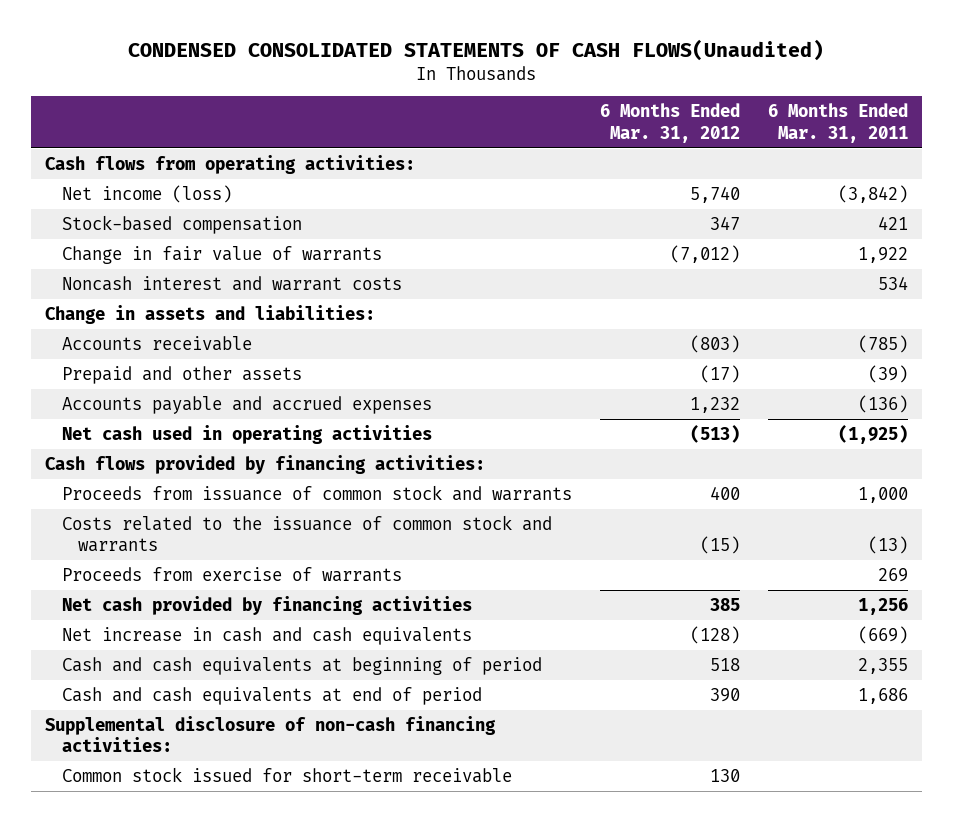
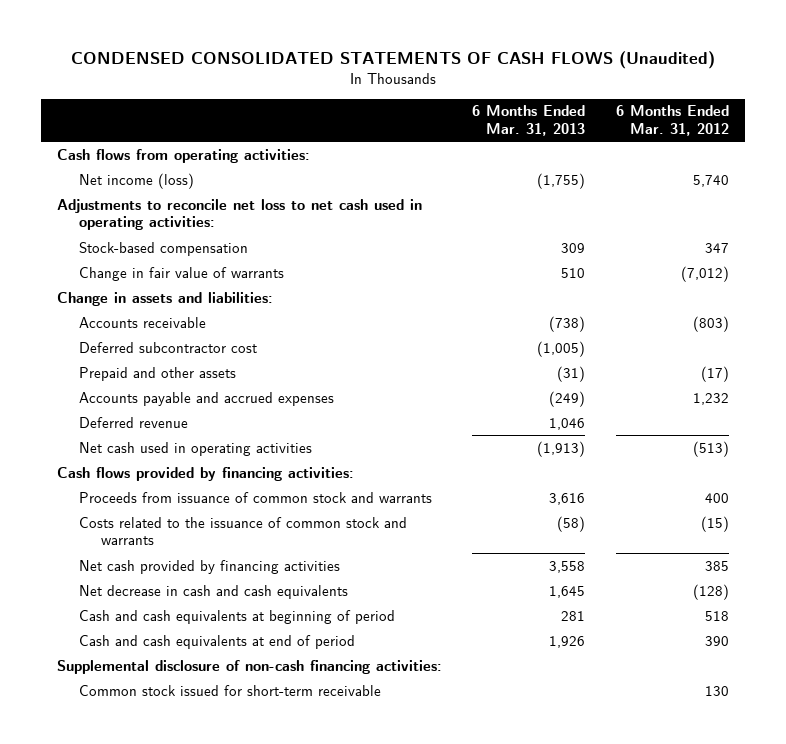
- CONDENSED CONSOLIDATED STATEMENTS OF CASH FLOWS(Unaudited)
+ CONDENSED CONSOLIDATED STATEMENTS OF CASH FLOWS (Unaudited)
- | 6 Months Ended Mar. 31, 2012 | 6 Months Ended Mar. 31, 2011
+ | 6 Months Ended Mar. 31, 2013 | 6 Months Ended Mar. 31, 2012
+ Adjustments to reconcile net loss to net cash used in operating activities:
- Noncash interest and warrant costs | | 534
+ Deferred subcontractor cost | (1,005) |
+ Deferred revenue | 1,046 |
- Proceeds from exercise of warrants | | 269
- Net increase in cash and cash equivalents | (128) | (669)
+ Net decrease in cash and cash equivalents | 1,645 | (128)

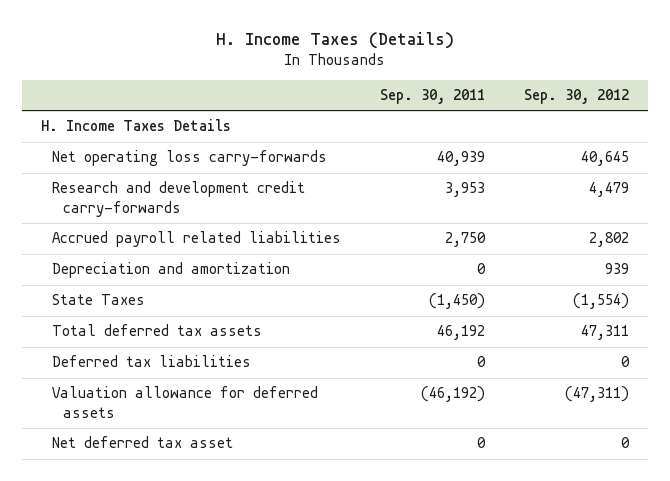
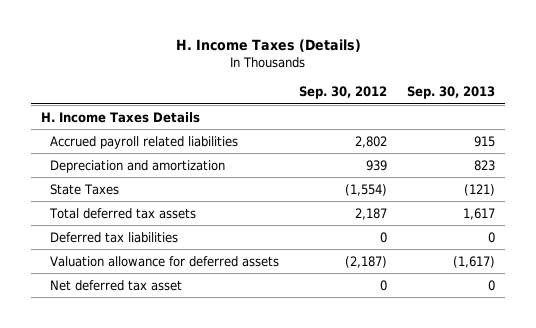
- | Sep. 30, 2011 | Sep. 30, 2012
+ | Sep. 30, 2012 | Sep. 30, 2013
- Net operating loss carry-forwards | 40,939 | 40,645
- Research and development credit carry-forwards | 3,953 | 4,479
- Total deferred tax assets | 46,192 | 47,311
+ Total deferred tax assets | 2,187 | 1,617
- Valuation allowance for deferred assets | (46,192) | (47,311)
+ Valuation allowance for deferred assets | (2,187) | (1,617)

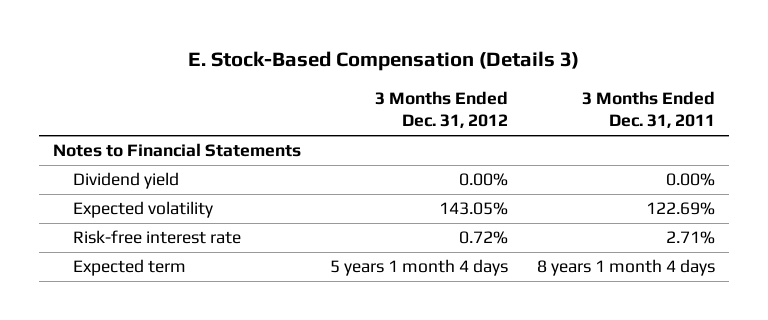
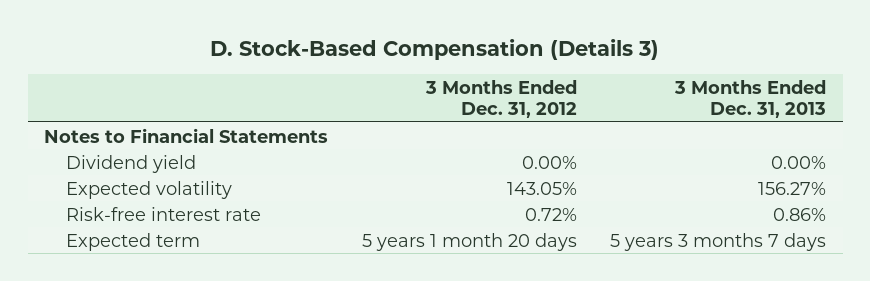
- E. Stock-Based Compensation (Details 3)
+ D. Stock-Based Compensation (Details 3)
- | 3 Months Ended Dec. 31, 2012 | 3 Months Ended Dec. 31, 2011
+ | 3 Months Ended Dec. 31, 2012 | 3 Months Ended Dec. 31, 2013
- Expected term | 5 years 1 month 4 days | 8 years 1 month 4 days
+ Expected term | 5 years 1 month 20 days | 5 years 3 months 7 days

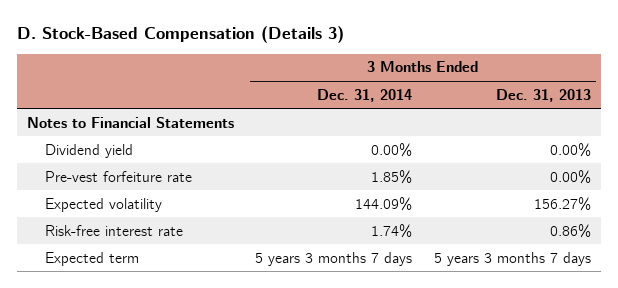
- | 3 Months Ended Dec. 31, 2012 | 3 Months Ended Dec. 31, 2013
+ | 3 Months Ended Dec. 31, 2014 | 3 Months Ended Dec. 31, 2013
+ Pre-vest forfeiture rate | 1.85% | 0.00%

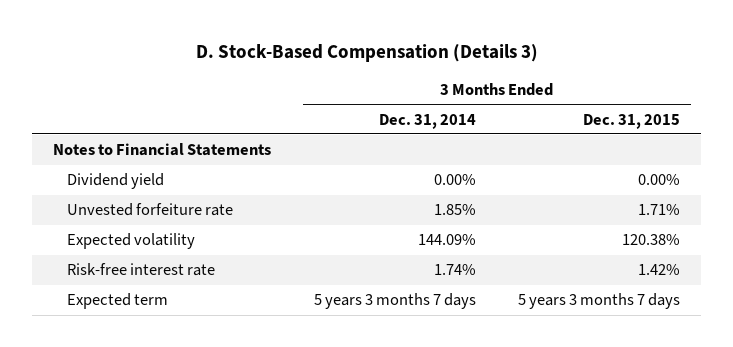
- | 3 Months Ended Dec. 31, 2014 | 3 Months Ended Dec. 31, 2013
+ | 3 Months Ended Dec. 31, 2014 | 3 Months Ended Dec. 31, 2015
- Pre-vest forfeiture rate | 1.85% | 0.00%
+ Unvested forfeiture rate | 1.85% | 1.71%

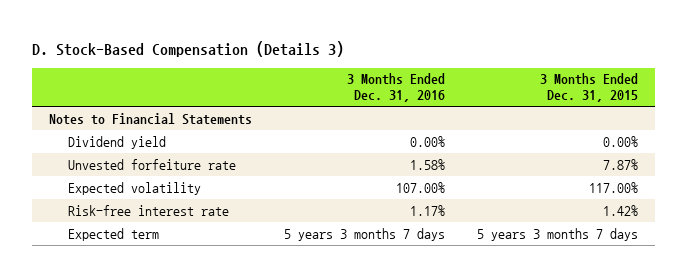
- | 3 Months Ended Dec. 31, 2014 | 3 Months Ended Dec. 31, 2015
+ | 3 Months Ended Dec. 31, 2016 | 3 Months Ended Dec. 31, 2015
- Unvested forfeiture rate | 1.85% | 1.71%
- Expected volatility | 144.09% | 120.38%
+ Unvested forfeiture rate | 1.58% | 7.87%
+ Expected volatility | 107.00% | 117.00%

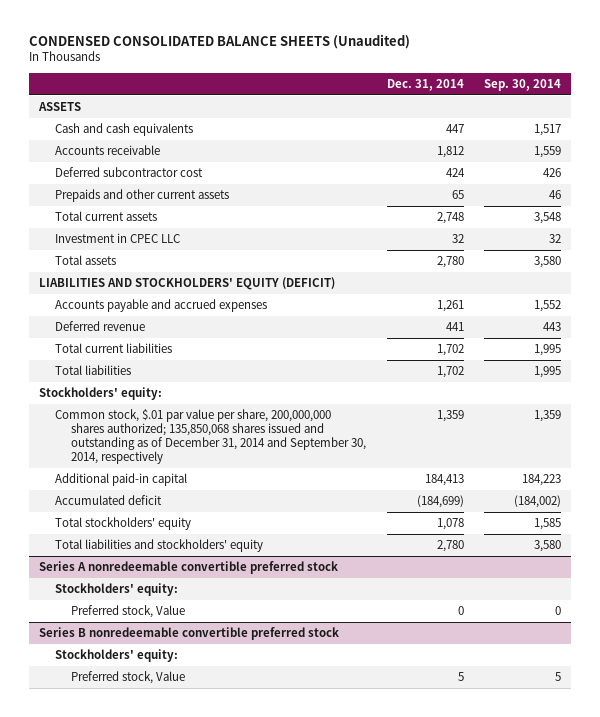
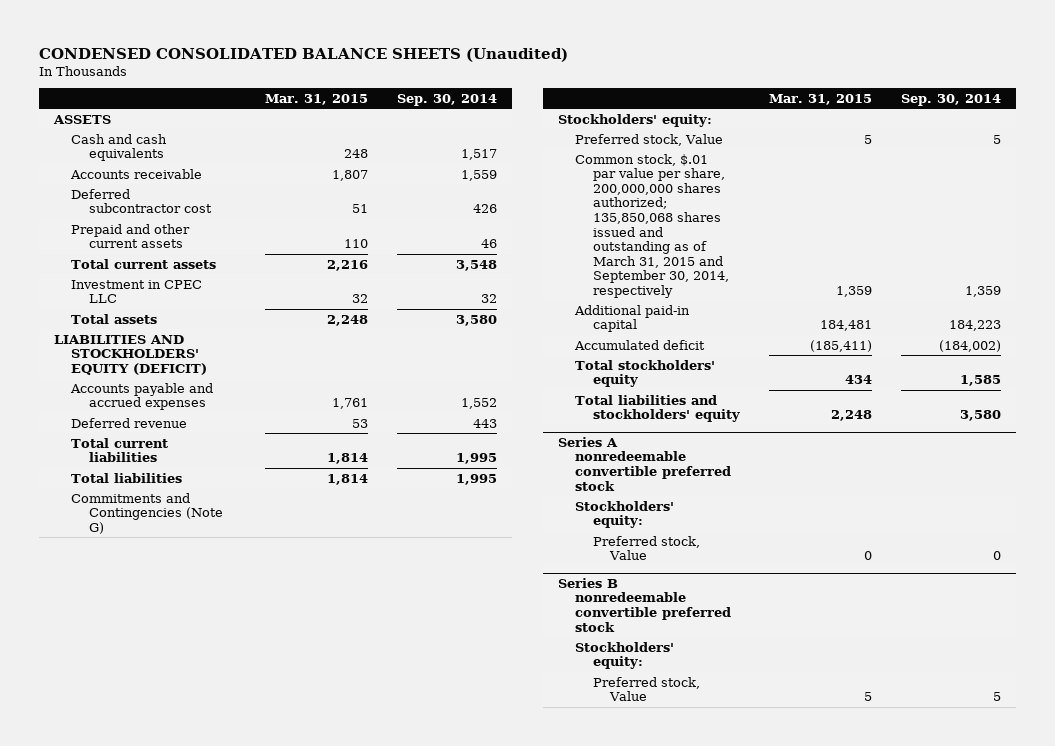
- | Dec. 31, 2014 | Sep. 30, 2014
+ | Mar. 31, 2015 | Sep. 30, 2014
- Prepaids and other current assets | 65 | 46
+ Prepaid and other current assets | 110 | 46
+ Commitments and Contingencies (Note G)
- Common stock, $.01 par value per share, 200,000,000 shares authorized; 135,850,068 shares issued and outstanding as of December 31, 2014 and September 30, 2014, respectively | 1,359 | 1,359
+ Preferred stock, Value | 5 | 5
+ Common stock, $.01 par value per share, 200,000,000 shares authorized; 135,850,068 shares issued and outstanding as of March 31, 2015 and September 30, 2014, respectively | 1,359 | 1,359

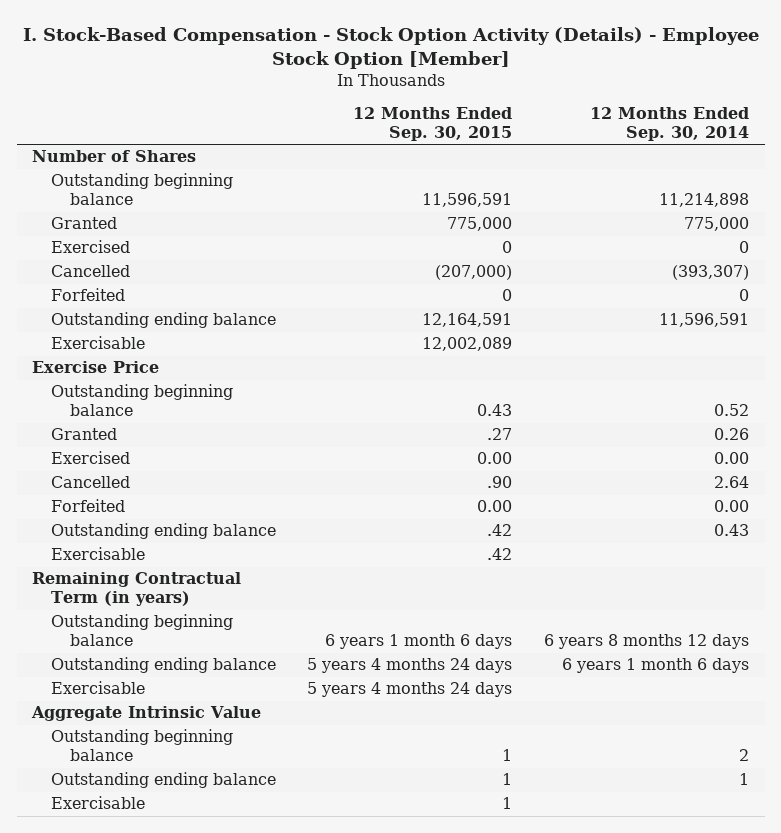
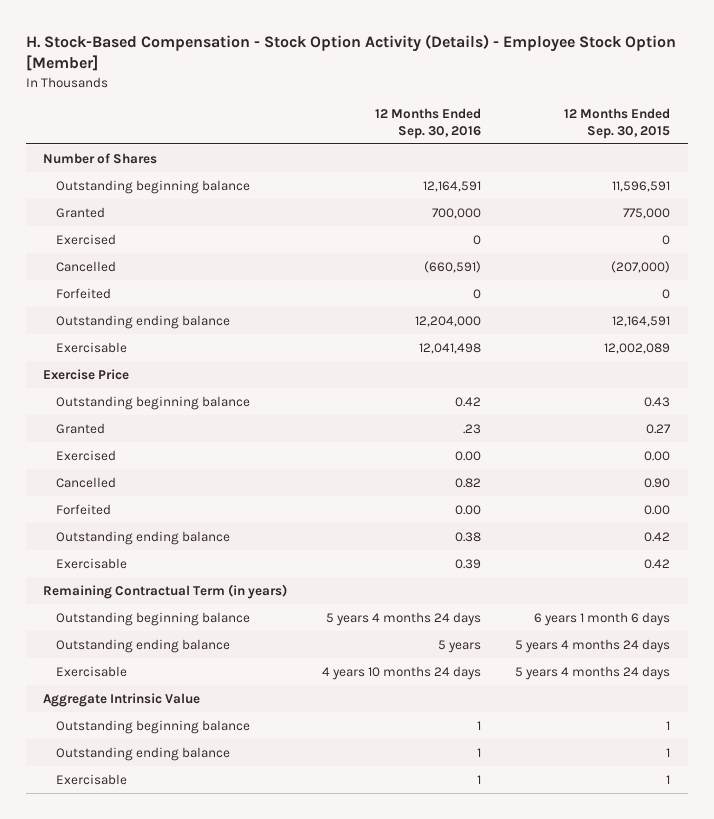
- I. Stock-Based Compensation - Stock Option Activity (Details) - Employee Stock Option [Member]
+ H. Stock-Based Compensation - Stock Option Activity (Details) - Employee Stock Option [Member]
- | 12 Months Ended Sep. 30, 2015 | 12 Months Ended Sep. 30, 2014
+ | 12 Months Ended Sep. 30, 2016 | 12 Months Ended Sep. 30, 2015
- Granted | .27 | 0.26
+ Granted | .23 | 0.27
- Cancelled | .90 | 2.64
+ Cancelled | 0.82 | 0.90
- Outstanding ending balance | .42 | 0.43
- Exercisable | .42 |
+ Outstanding ending balance | 0.38 | 0.42
+ Exercisable | 0.39 | 0.42

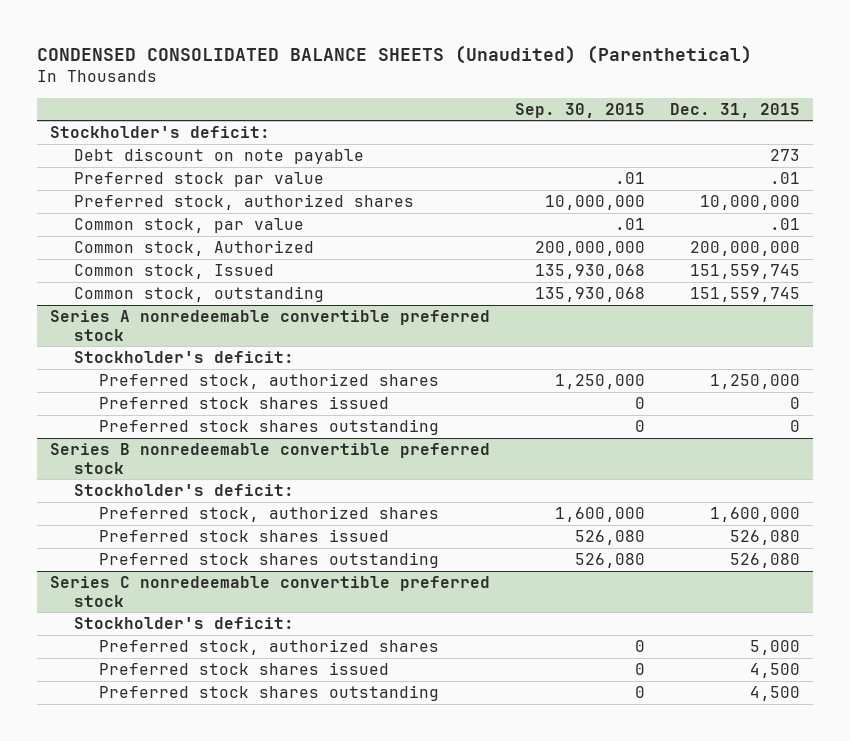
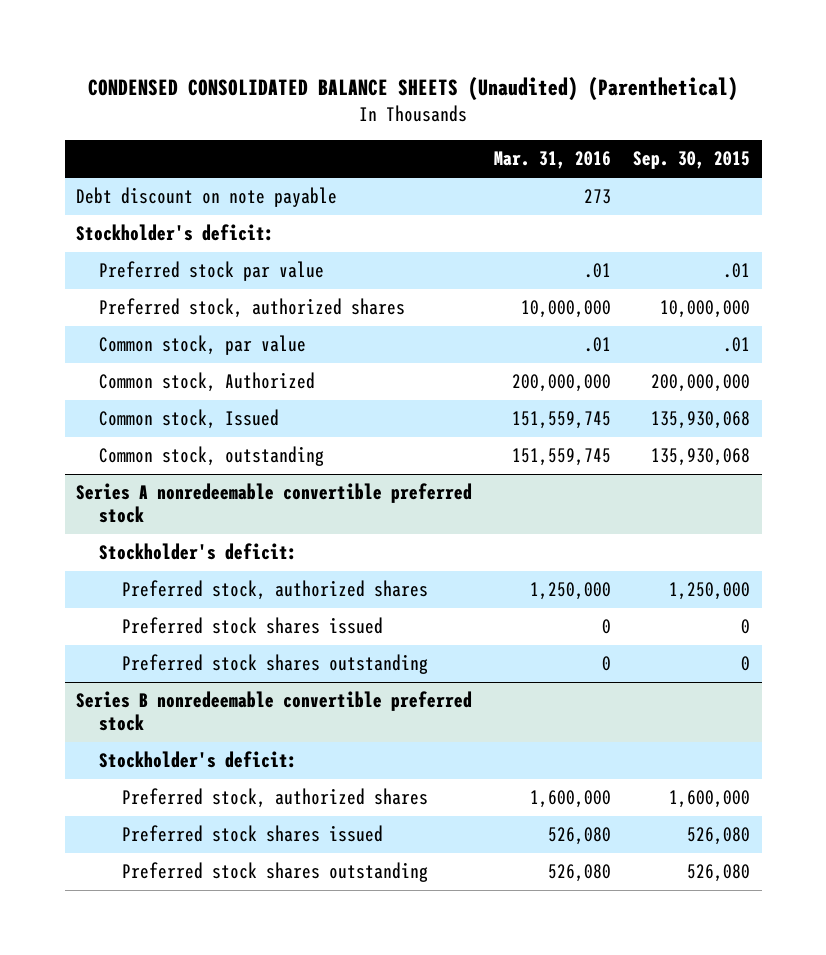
- | Sep. 30, 2015 | Dec. 31, 2015
+ | Mar. 31, 2016 | Sep. 30, 2015
moved down: Stockholder's deficit:
- Series C nonredeemable convertible preferred stock
- Stockholder's deficit:
- Preferred stock, authorized shares | 0 | 5,000
- Preferred stock shares issued | 0 | 4,500
- Preferred stock shares outstanding | 0 | 4,500

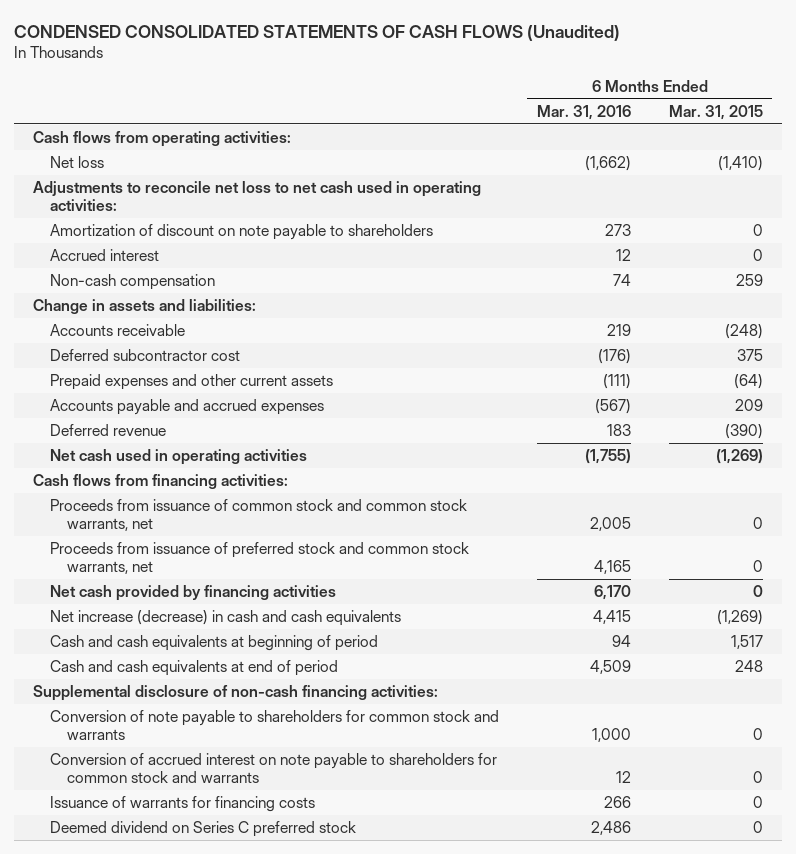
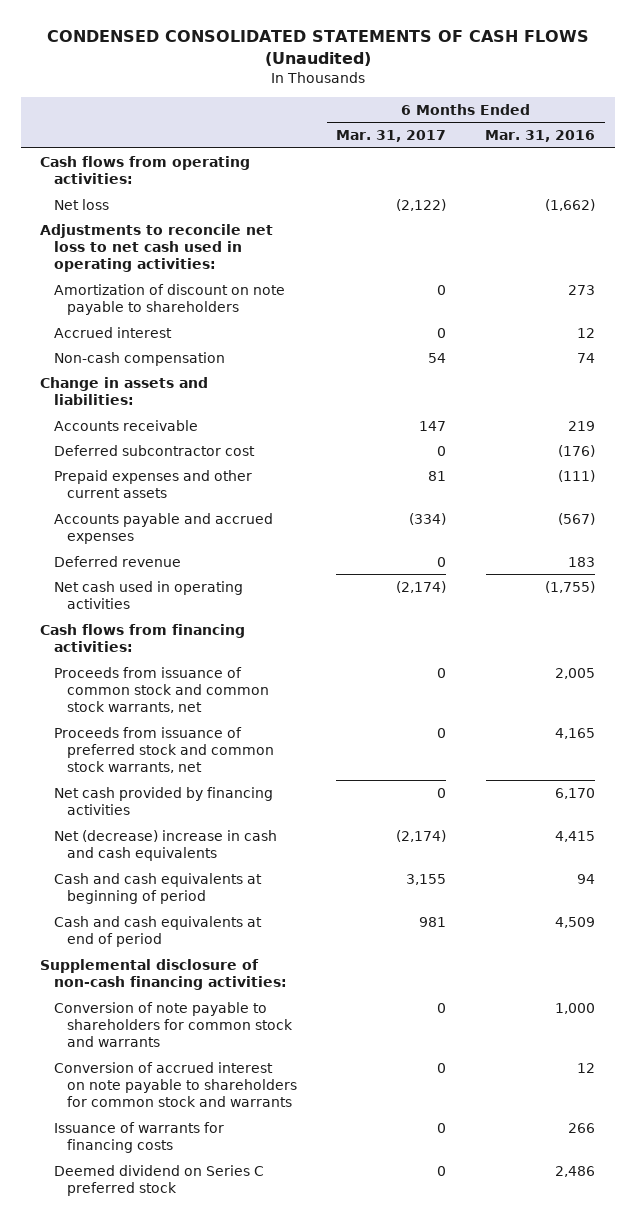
- | 6 Months Ended Mar. 31, 2016 | 6 Months Ended Mar. 31, 2015
+ | 6 Months Ended Mar. 31, 2017 | 6 Months Ended Mar. 31, 2016
- Net increase (decrease) in cash and cash equivalents | 4,415 | (1,269)
+ Net (decrease) increase in cash and cash equivalents | (2,174) | 4,415

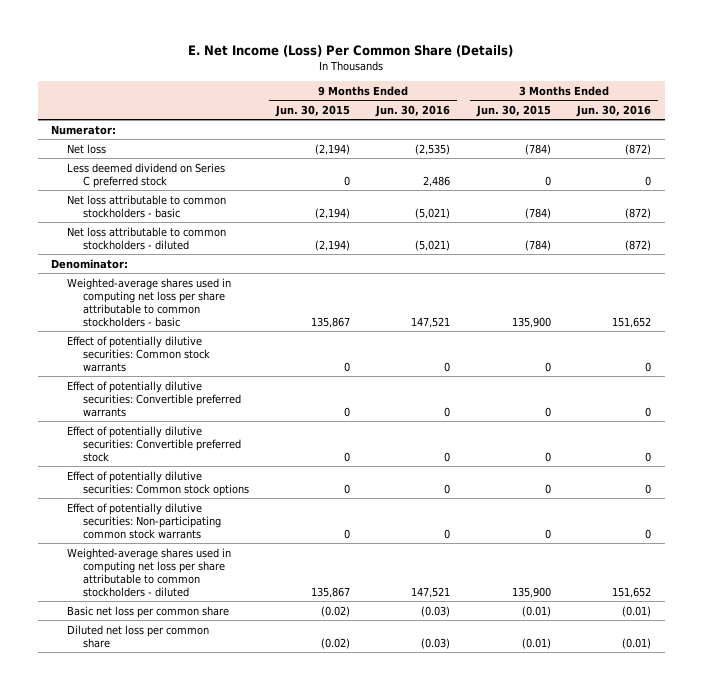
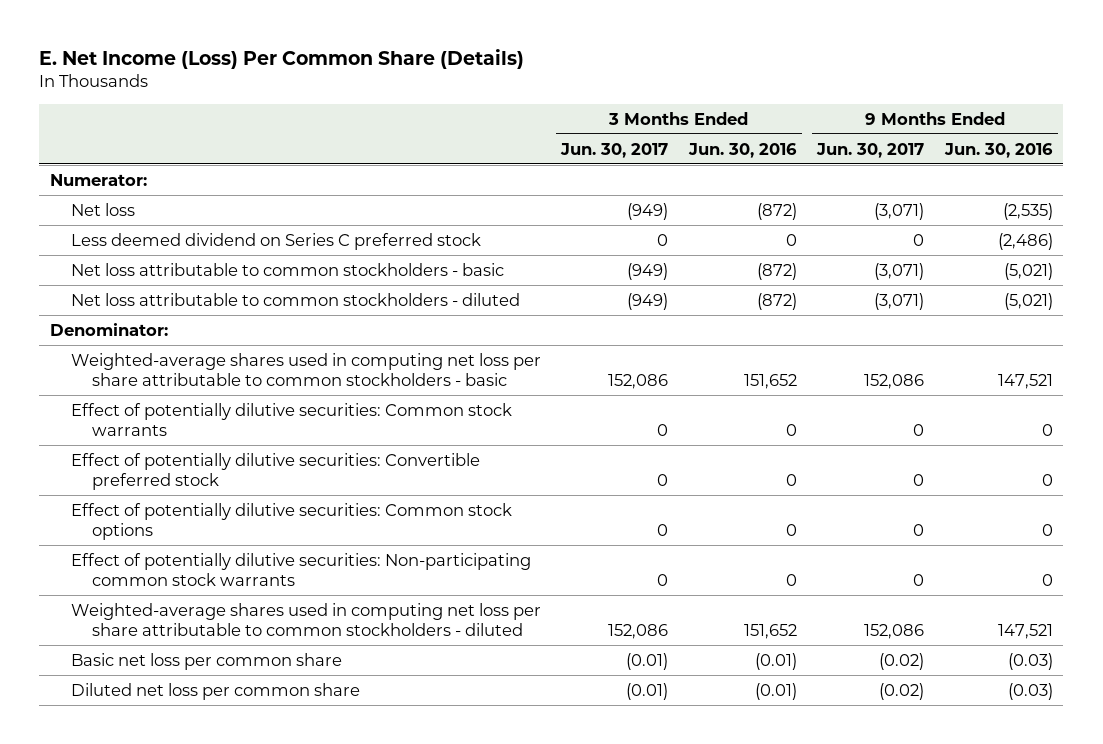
- | 9 Months Ended Jun. 30, 2015 | 9 Months Ended Jun. 30, 2016 | 3 Months Ended Jun. 30, 2015 | 3 Months Ended Jun. 30, 2016
+ | 3 Months Ended Jun. 30, 2017 | 3 Months Ended Jun. 30, 2016 | 9 Months Ended Jun. 30, 2017 | 9 Months Ended Jun. 30, 2016
- Less deemed dividend on Series C preferred stock | 0 | 2,486 | 0 | 0
+ Less deemed dividend on Series C preferred stock | 0 | 0 | 0 | (2,486)
- Effect of potentially dilutive securities: Convertible preferred warrants | 0 | 0 | 0 | 0

